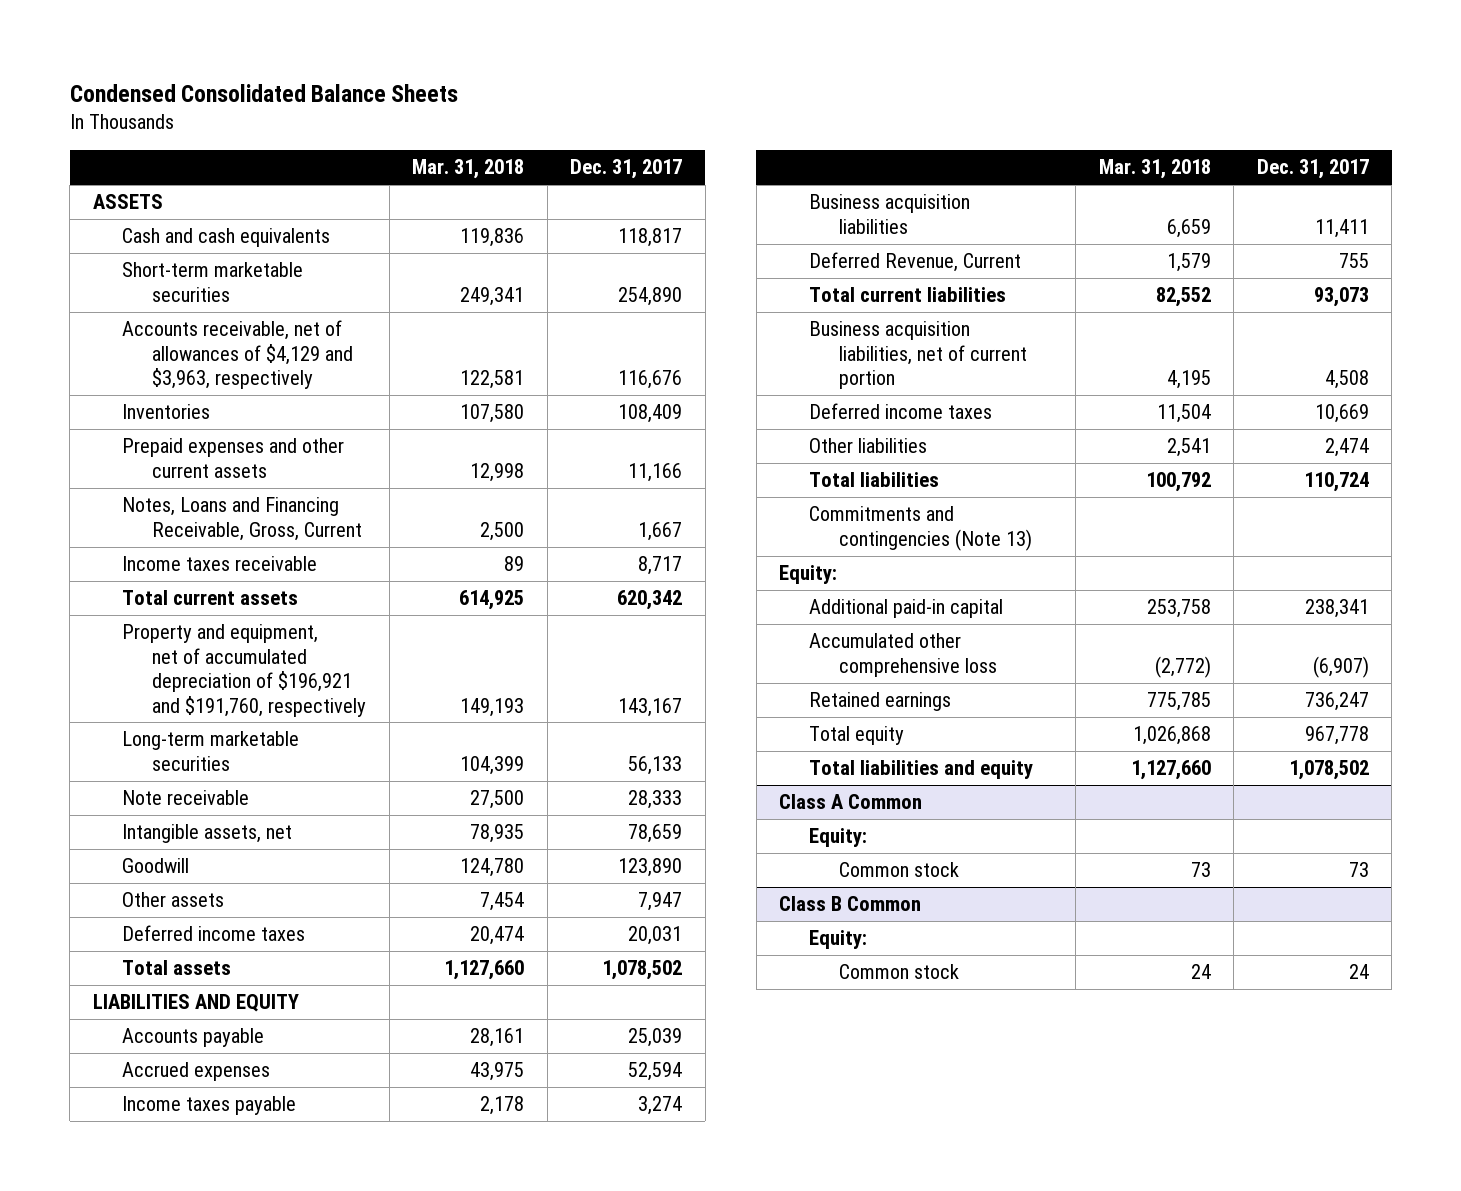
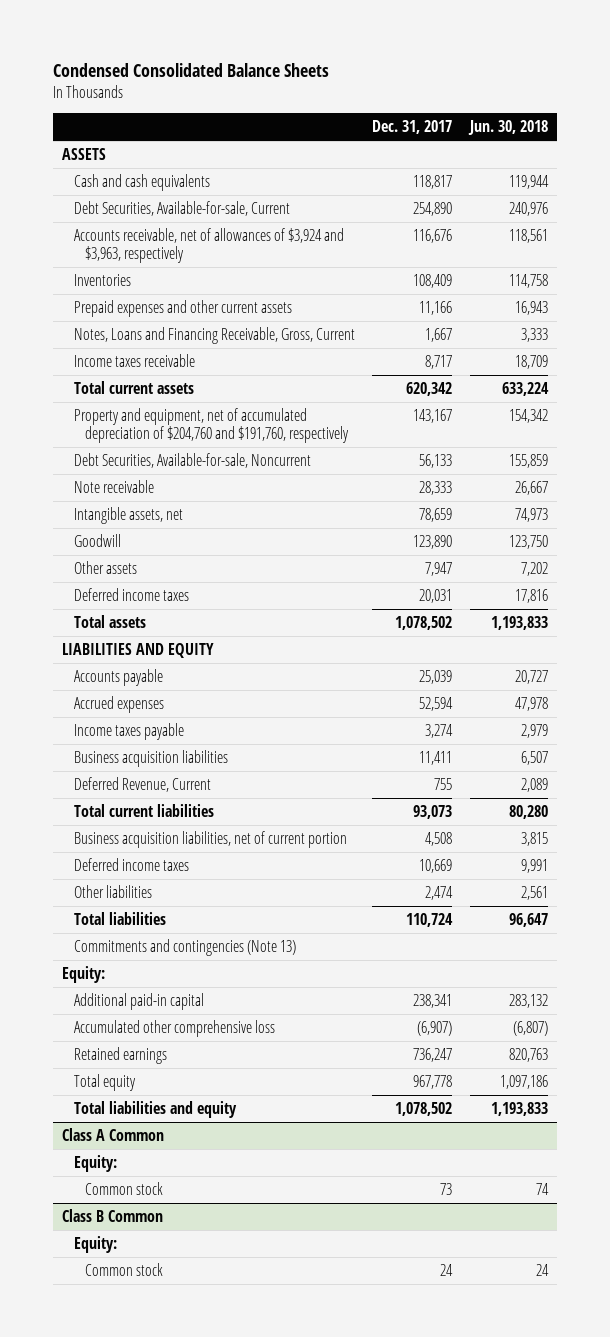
- | Mar. 31, 2018 | Dec. 31, 2017
+ | Dec. 31, 2017 | Jun. 30, 2018
- Short-term marketable securities | 249,341 | 254,890
- Accounts receivable, net of allowances of $4,129 and $3,963, respectively | 122,581 | 116,676
+ Debt Securities, Available-for-sale, Current | 254,890 | 240,976
+ Accounts receivable, net of allowances of $3,924 and $3,963, respectively | 116,676 | 118,561
- Property and equipment, net of accumulated depreciation of $196,921 and $191,760, respectively | 149,193 | 143,167
- Long-term marketable securities | 104,399 | 56,133
+ Property and equipment, net of accumulated depreciation of $204,760 and $191,760, respectively | 143,167 | 154,342
+ Debt Securities, Available-for-sale, Noncurrent | 56,133 | 155,859

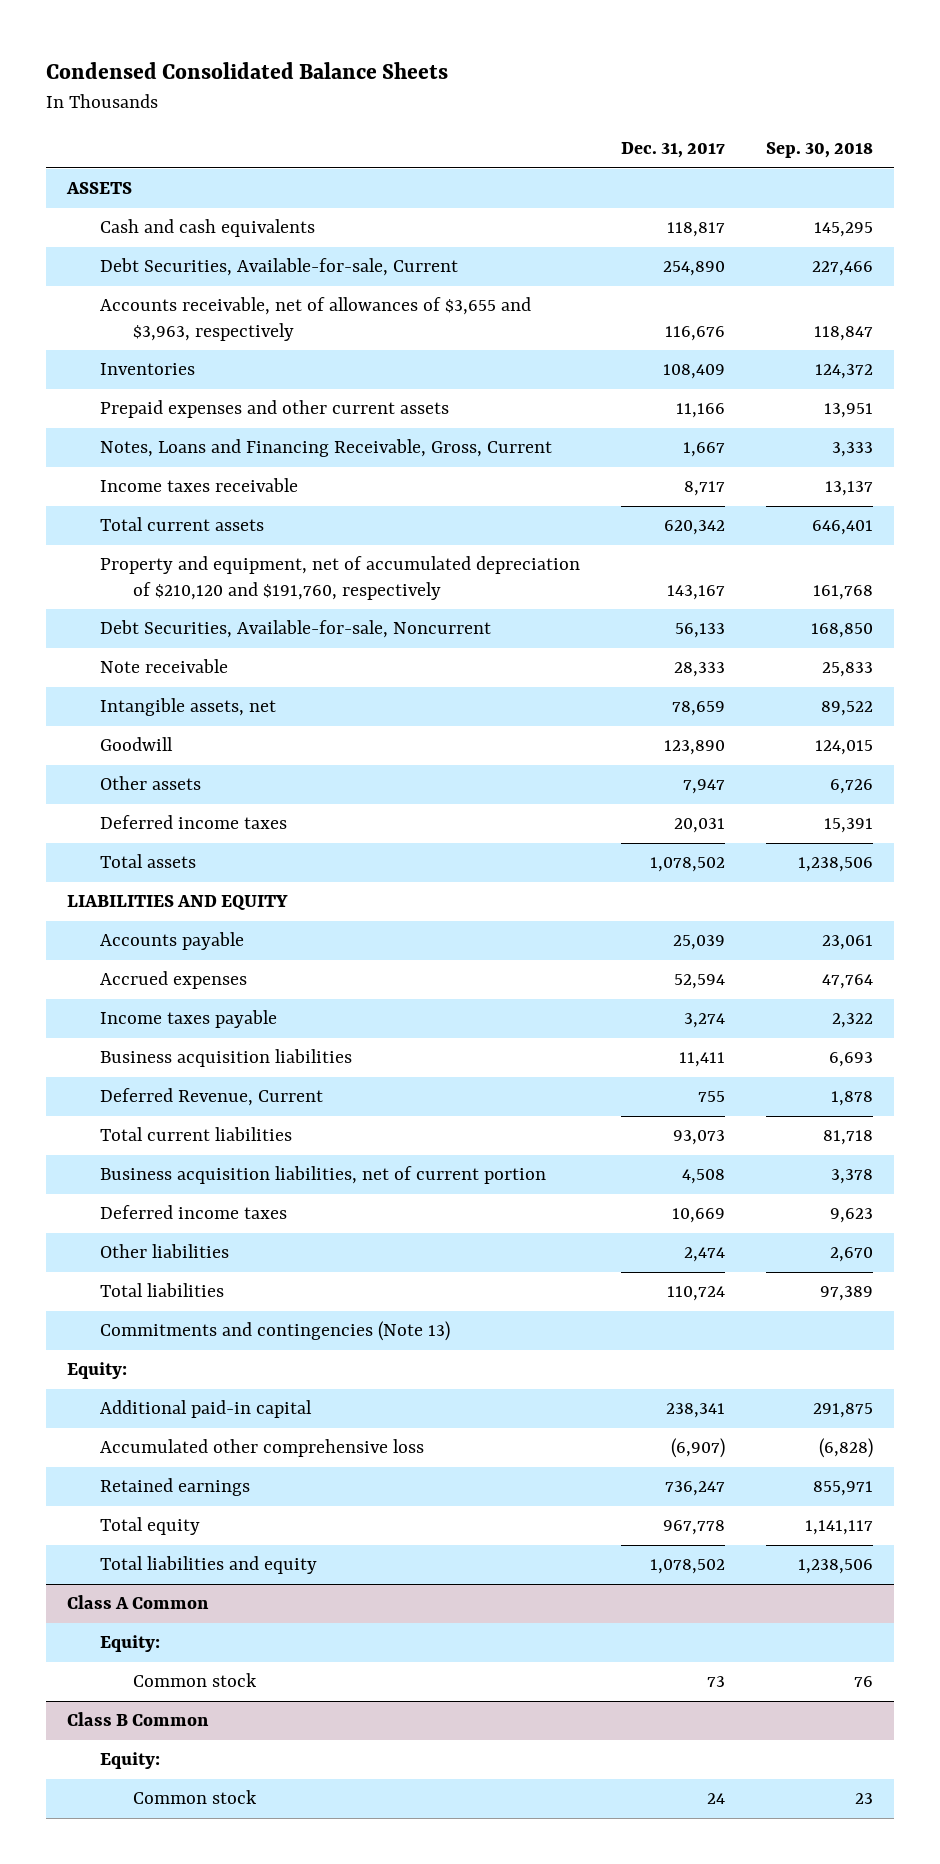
- | Dec. 31, 2017 | Jun. 30, 2018
+ | Dec. 31, 2017 | Sep. 30, 2018
- Accounts receivable, net of allowances of $3,924 and $3,963, respectively | 116,676 | 118,561
+ Accounts receivable, net of allowances of $3,655 and $3,963, respectively | 116,676 | 118,847
- Property and equipment, net of accumulated depreciation of $204,760 and $191,760, respectively | 143,167 | 154,342
+ Property and equipment, net of accumulated depreciation of $210,120 and $191,760, respectively | 143,167 | 161,768

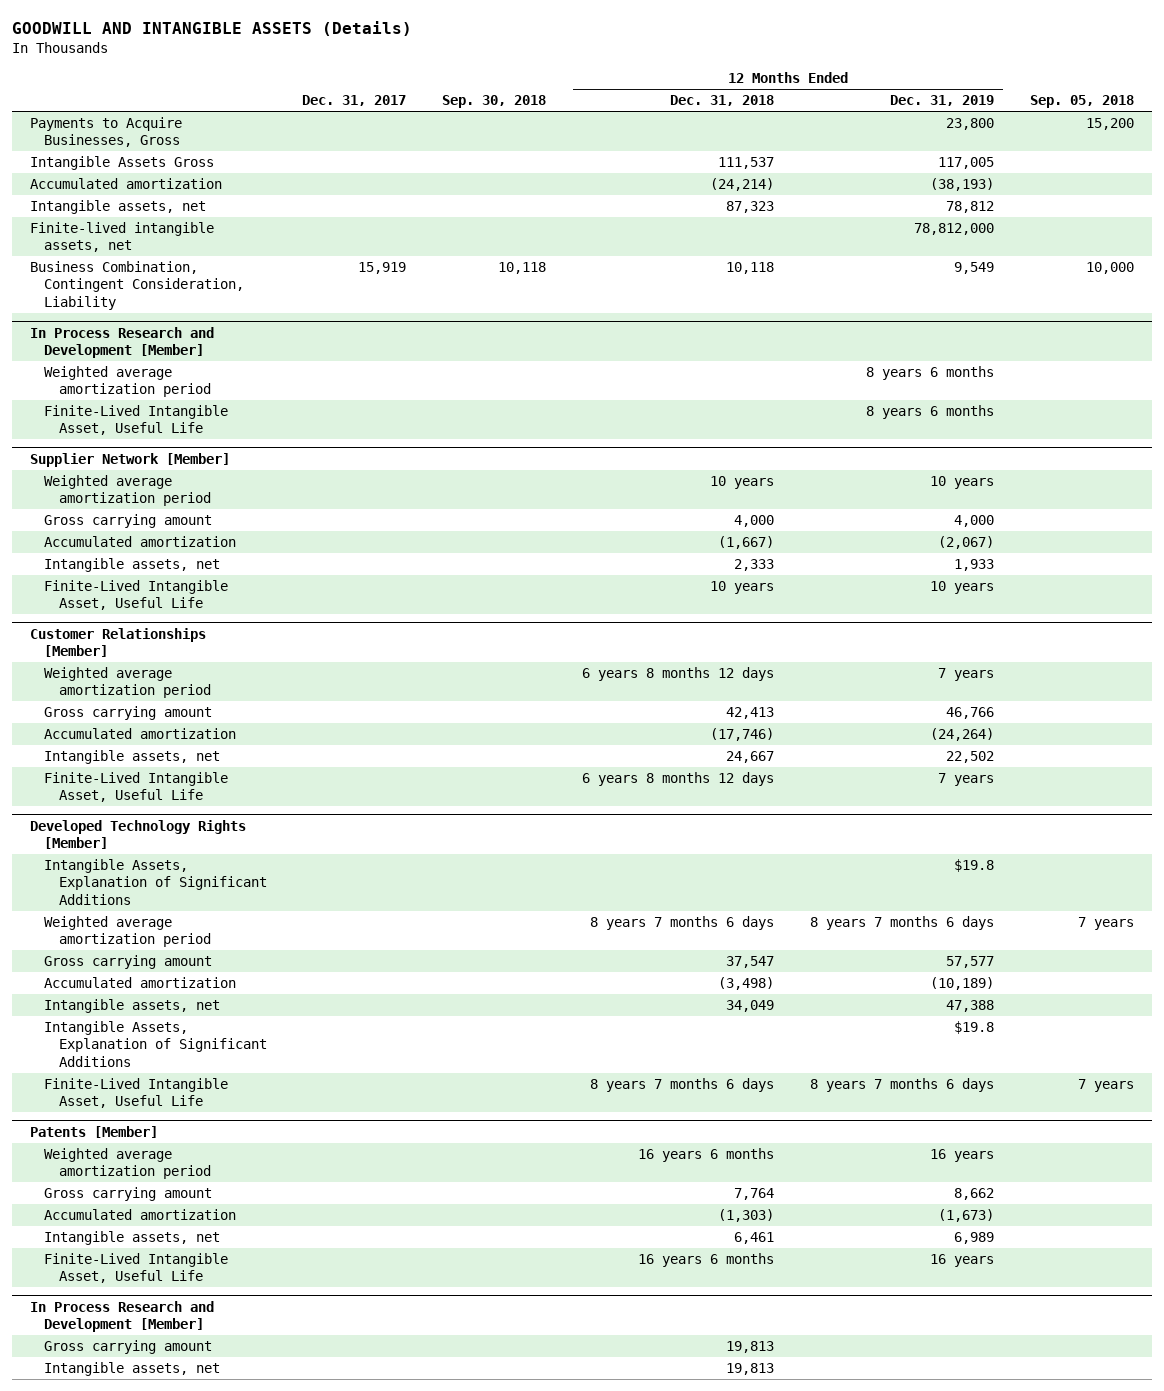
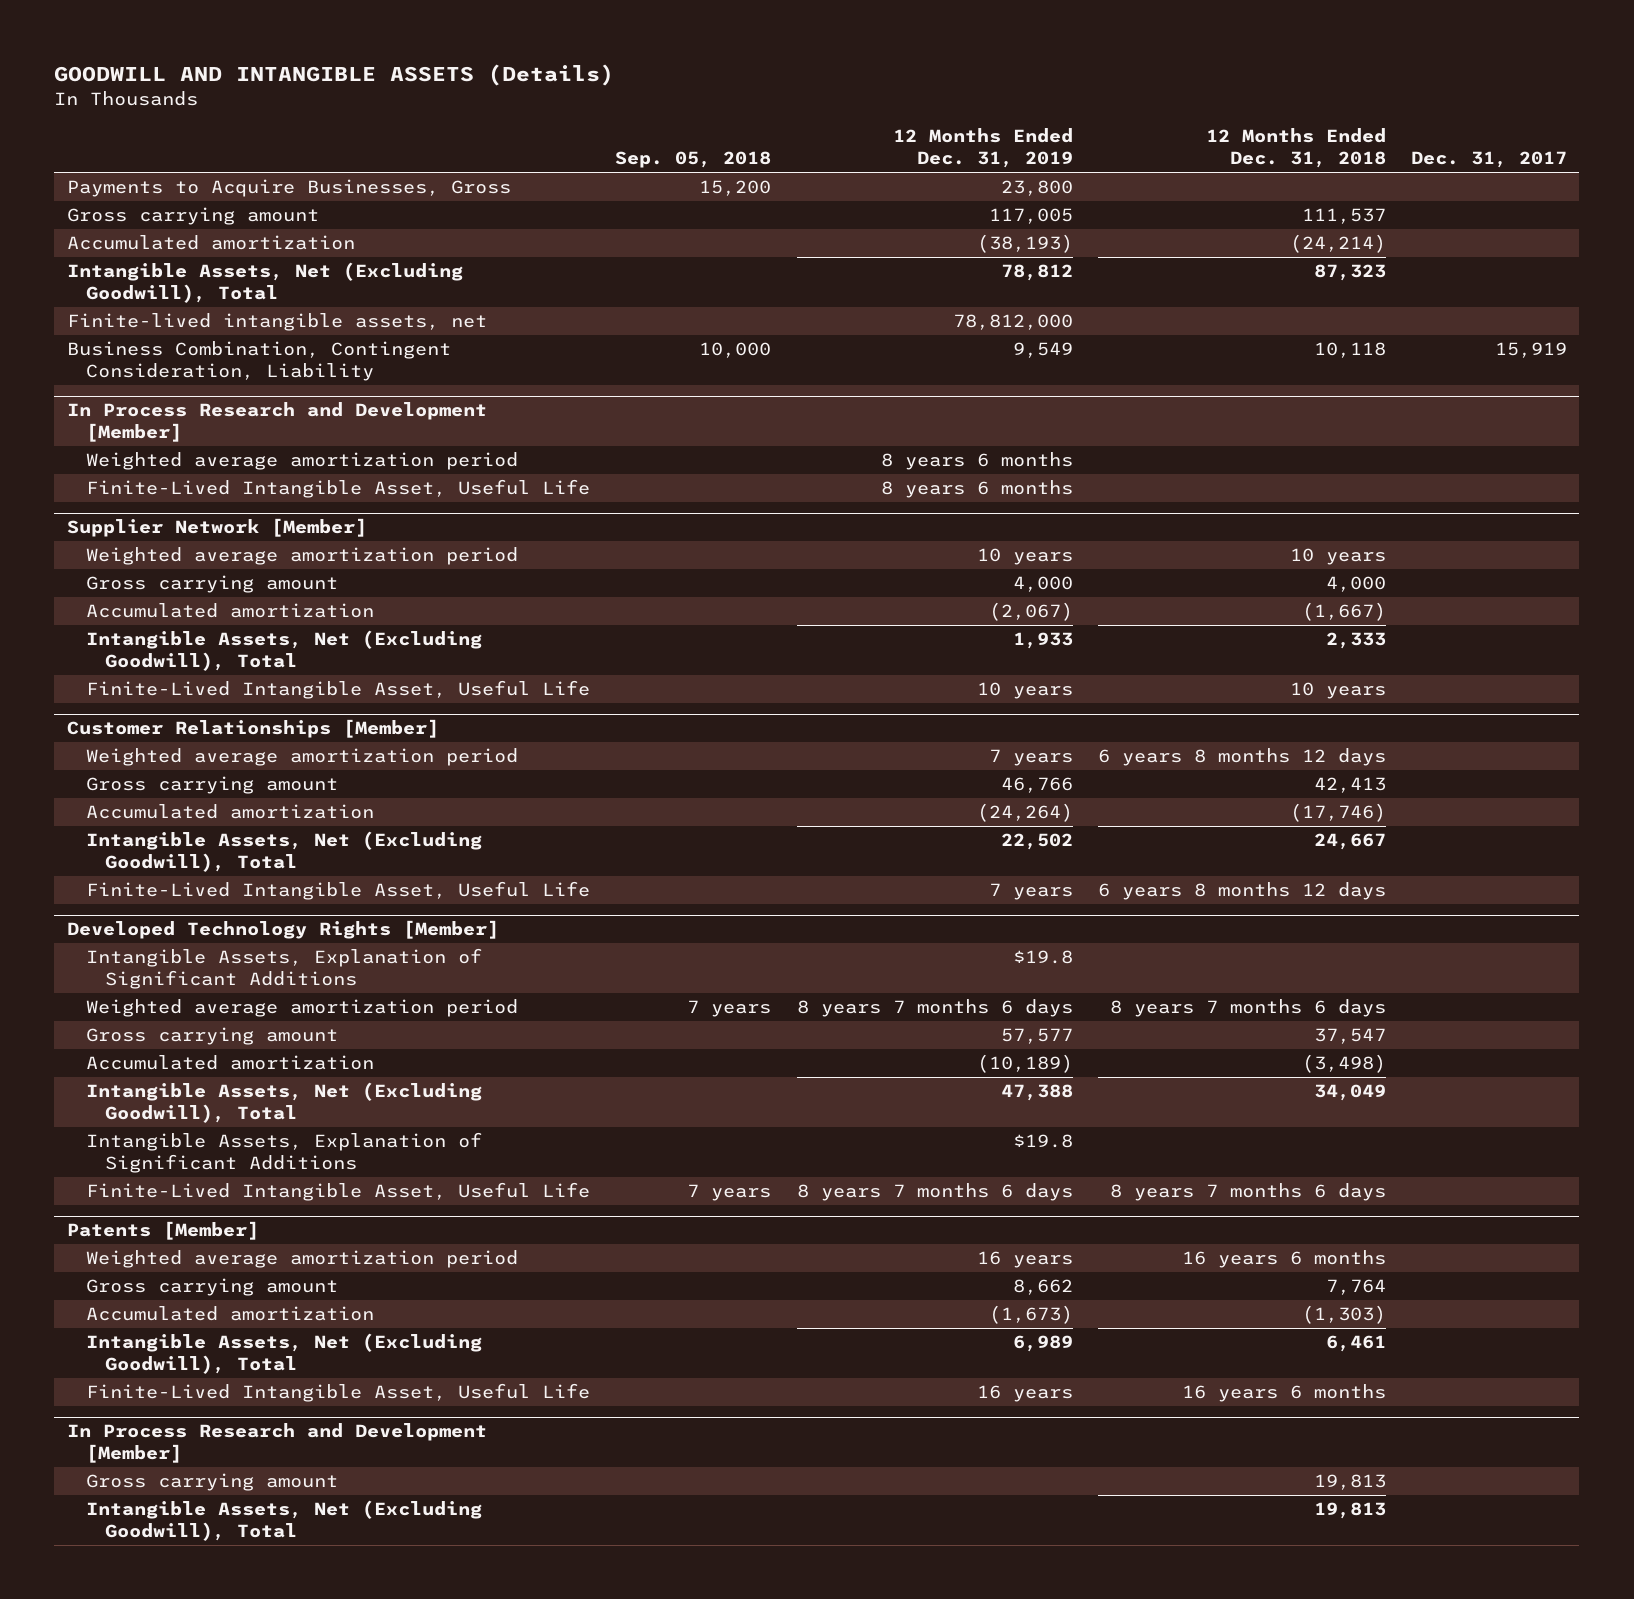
- | Dec. 31, 2017 | Sep. 30, 2018 | 12 Months Ended Dec. 31, 2018 | 12 Months Ended Dec. 31, 2019 | Sep. 05, 2018
+ | Sep. 05, 2018 | 12 Months Ended Dec. 31, 2019 | 12 Months Ended Dec. 31, 2018 | Dec. 31, 2017
- Intangible Assets Gross | | | 111,537 | 117,005 |
+ Gross carrying amount | | 117,005 | 111,537 |
- Intangible assets, net | | | 87,323 | 78,812 |
+ Intangible Assets, Net (Excluding Goodwill), Total | | 78,812 | 87,323 |
@ Supplier Network [Member]
- Intangible assets, net | | | 2,333 | 1,933 |
+ Intangible Assets, Net (Excluding Goodwill), Total | | 1,933 | 2,333 |
@ Customer Relationships [Member]
- Intangible assets, net | | | 24,667 | 22,502 |
+ Intangible Assets, Net (Excluding Goodwill), Total | | 22,502 | 24,667 |
@ Developed Technology Rights [Member]
- Intangible assets, net | | | 34,049 | 47,388 |
+ Intangible Assets, Net (Excluding Goodwill), Total | | 47,388 | 34,049 |
@ Patents [Member]
- Intangible assets, net | | | 6,461 | 6,989 |
+ Intangible Assets, Net (Excluding Goodwill), Total | | 6,989 | 6,461 |
@ In Process Research and Development [Member]
- Intangible assets, net | | | 19,813 | |
+ Intangible Assets, Net (Excluding Goodwill), Total | | | 19,813 |

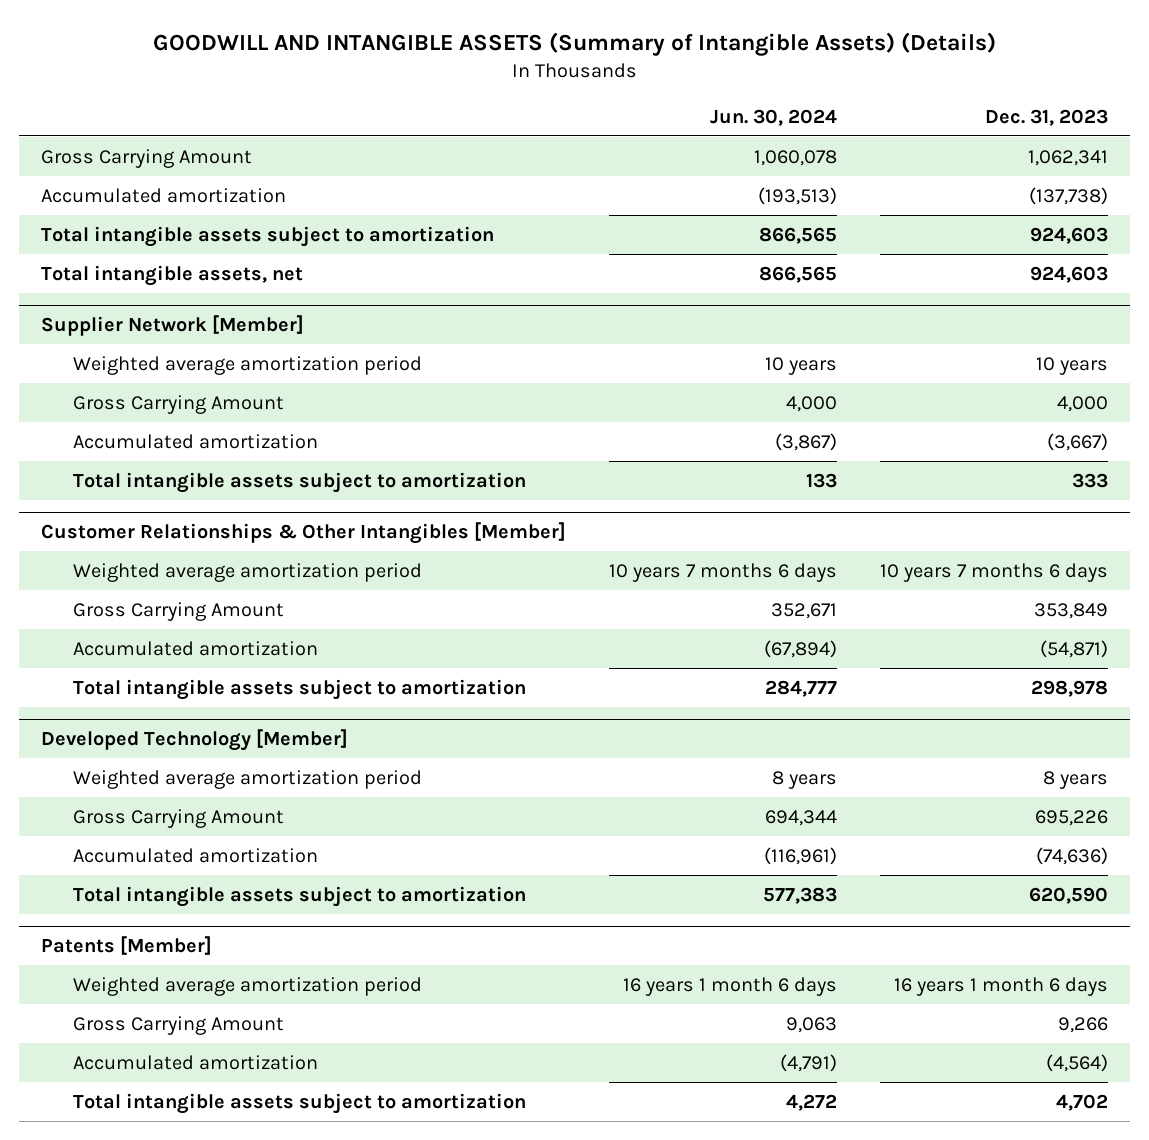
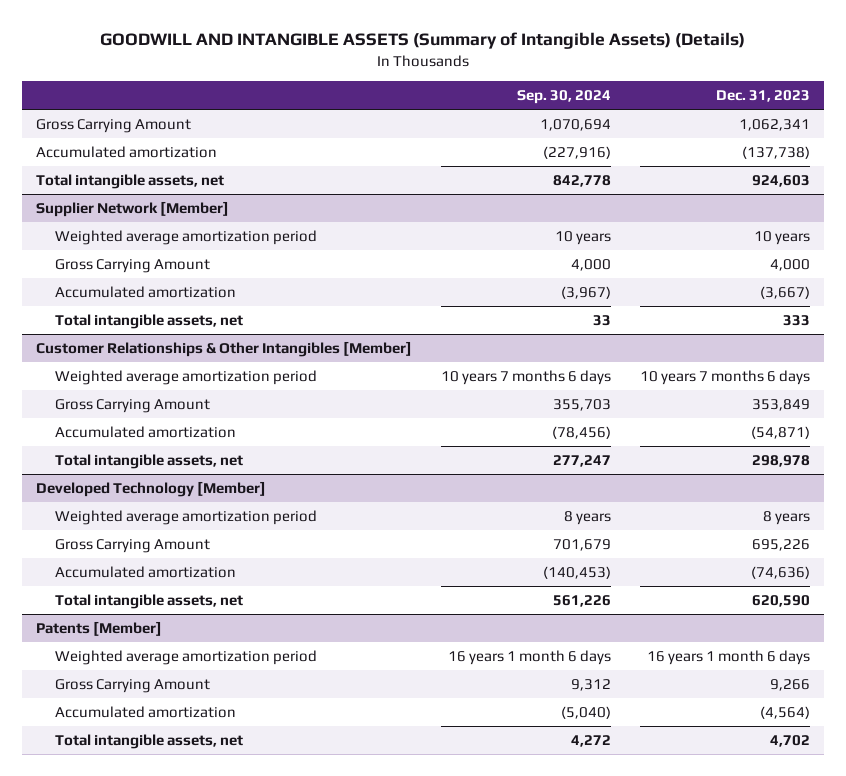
- | Jun. 30, 2024 | Dec. 31, 2023
+ | Sep. 30, 2024 | Dec. 31, 2023
- Total intangible assets subject to amortization | 866,565 | 924,603
@ Supplier Network [Member]
- Total intangible assets subject to amortization | 133 | 333
+ Total intangible assets, net | 33 | 333
@ Customer Relationships & Other Intangibles [Member]
- Total intangible assets subject to amortization | 284,777 | 298,978
+ Total intangible assets, net | 277,247 | 298,978
@ Developed Technology [Member]
- Total intangible assets subject to amortization | 577,383 | 620,590
+ Total intangible assets, net | 561,226 | 620,590
@ Patents [Member]
- Total intangible assets subject to amortization | 4,272 | 4,702
+ Total intangible assets, net | 4,272 | 4,702

